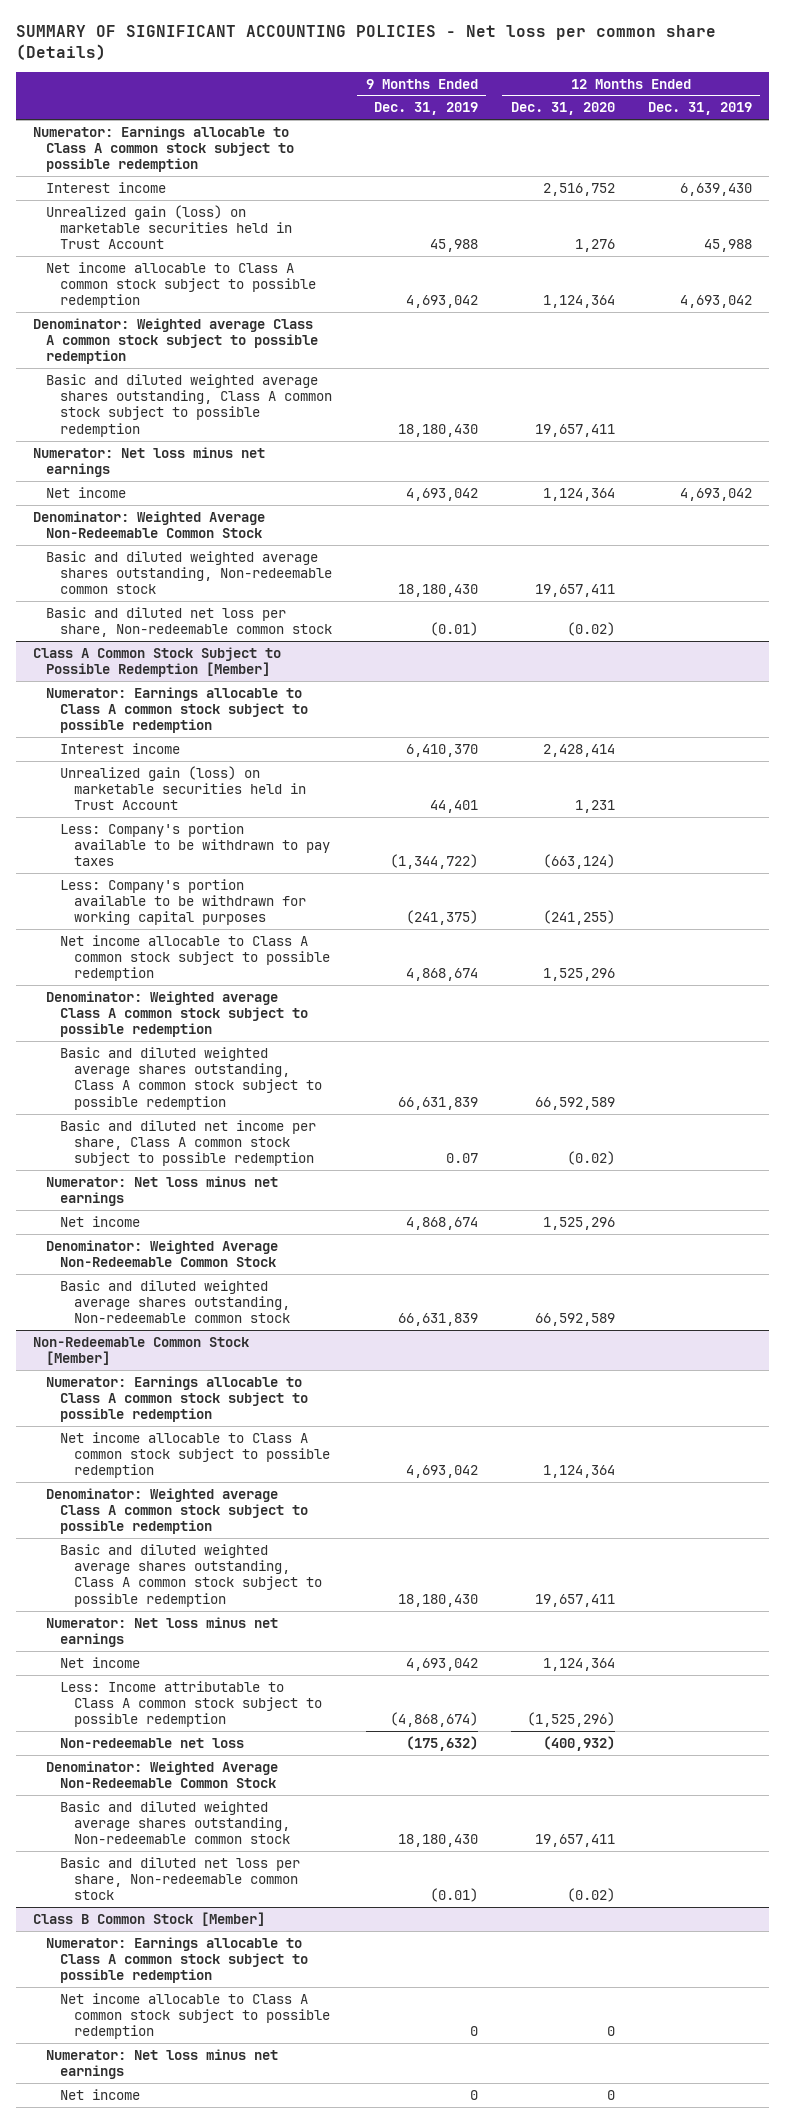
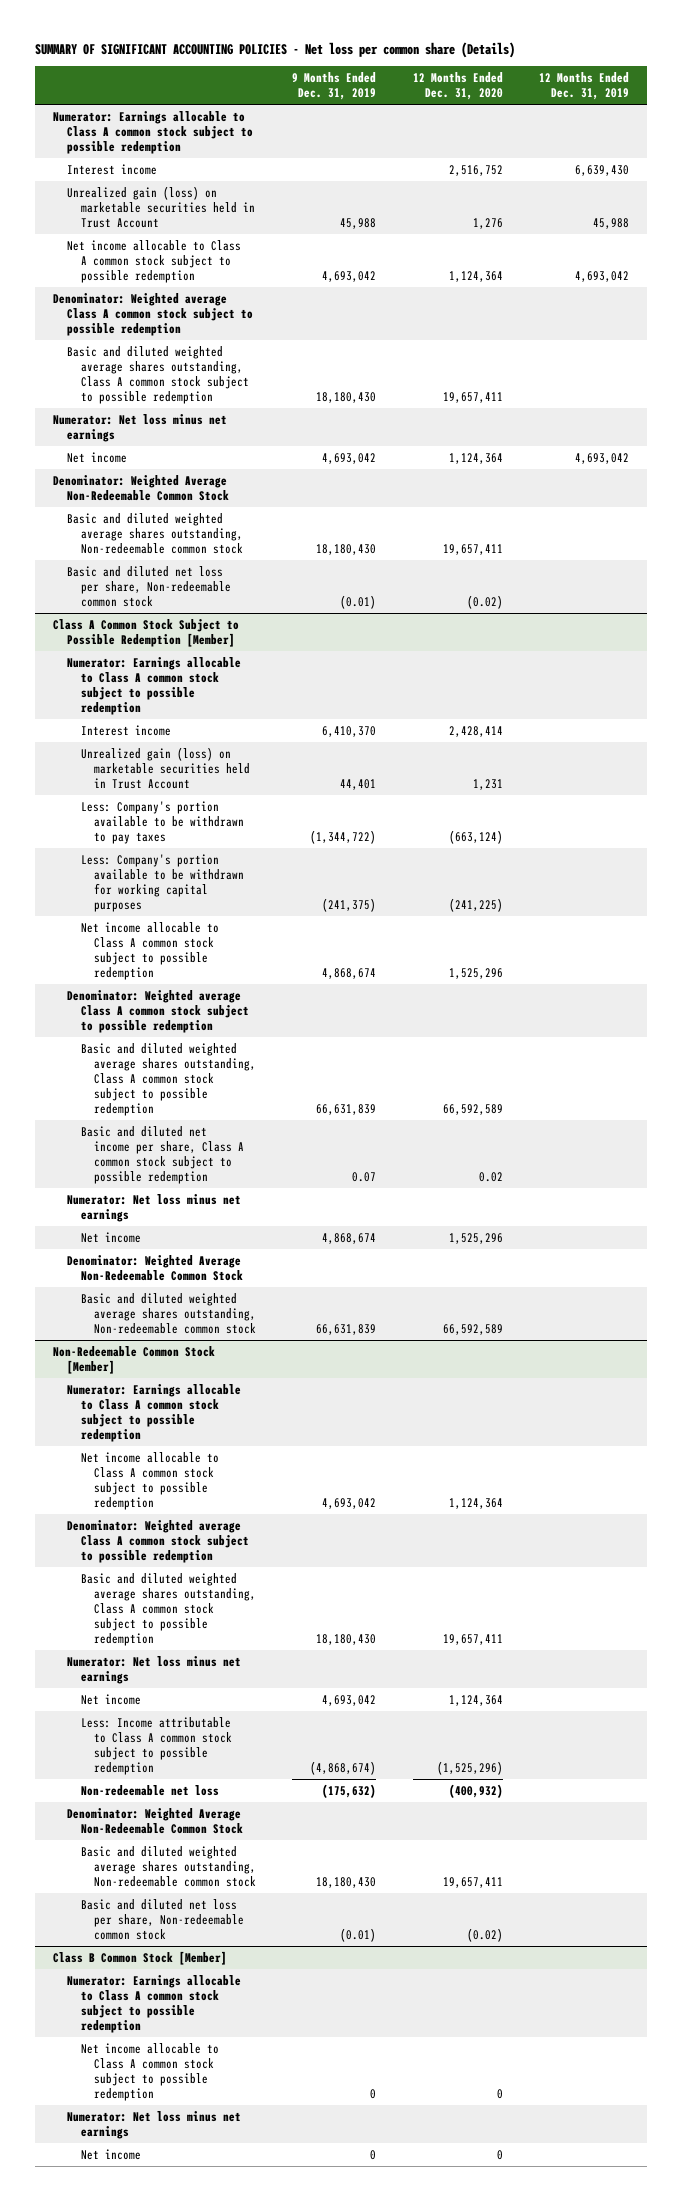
@ Class A Common Stock Subject to Possible Redemption [Member]
- Less: Company's portion available to be withdrawn for working capital purposes | (241,375) | (241,255) |
+ Less: Company's portion available to be withdrawn for working capital purposes | (241,375) | (241,225) |
- Basic and diluted net income per share, Class A common stock subject to possible redemption | 0.07 | (0.02) |
+ Basic and diluted net income per share, Class A common stock subject to possible redemption | 0.07 | 0.02 |

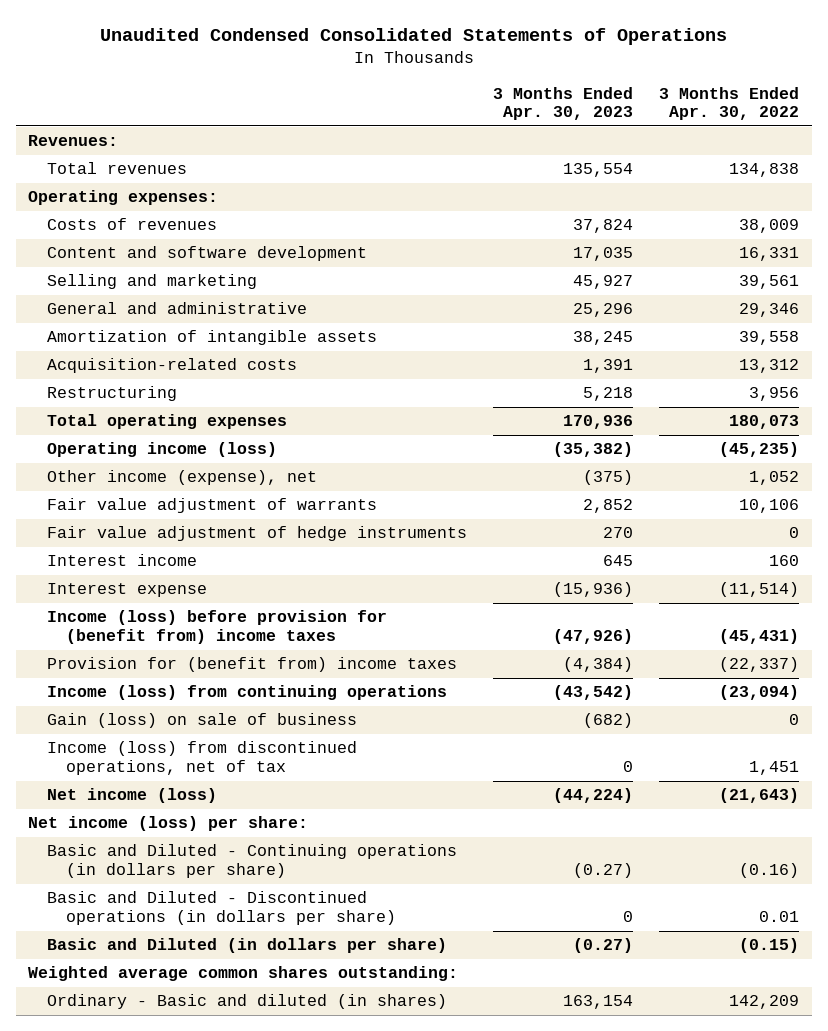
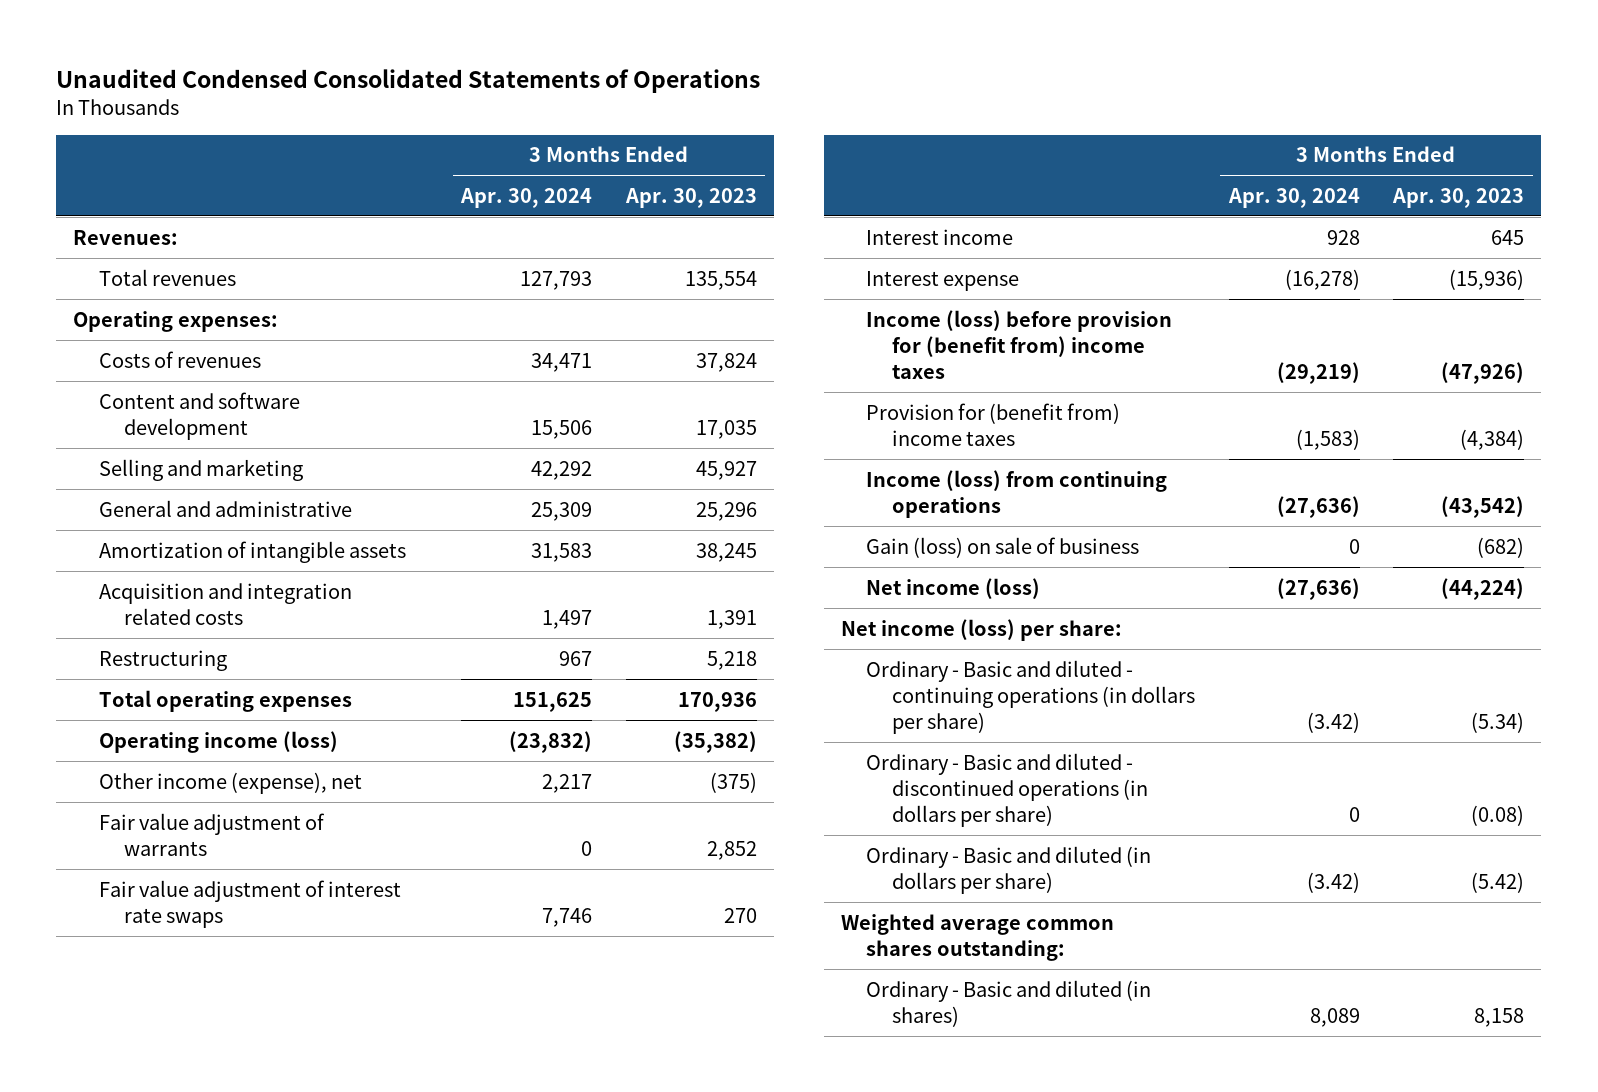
- | 3 Months Ended Apr. 30, 2023 | 3 Months Ended Apr. 30, 2022
+ | 3 Months Ended Apr. 30, 2024 | 3 Months Ended Apr. 30, 2023
- Acquisition-related costs | 1,391 | 13,312
+ Acquisition and integration related costs | 1,497 | 1,391
- Fair value adjustment of hedge instruments | 270 | 0
+ Fair value adjustment of interest rate swaps | 7,746 | 270
- Income (loss) from discontinued operations, net of tax | 0 | 1,451
- Basic and Diluted - Continuing operations (in dollars per share) | (0.27) | (0.16)
- Basic and Diluted - Discontinued operations (in dollars per share) | 0 | 0.01
- Basic and Diluted (in dollars per share) | (0.27) | (0.15)
+ Ordinary - Basic and diluted - continuing operations (in dollars per share) | (3.42) | (5.34)
+ Ordinary - Basic and diluted - discontinued operations (in dollars per share) | 0 | (0.08)
+ Ordinary - Basic and diluted (in dollars per share) | (3.42) | (5.42)
- Ordinary - Basic and diluted (in shares) | 163,154 | 142,209
+ Ordinary - Basic and diluted (in shares) | 8,089 | 8,158

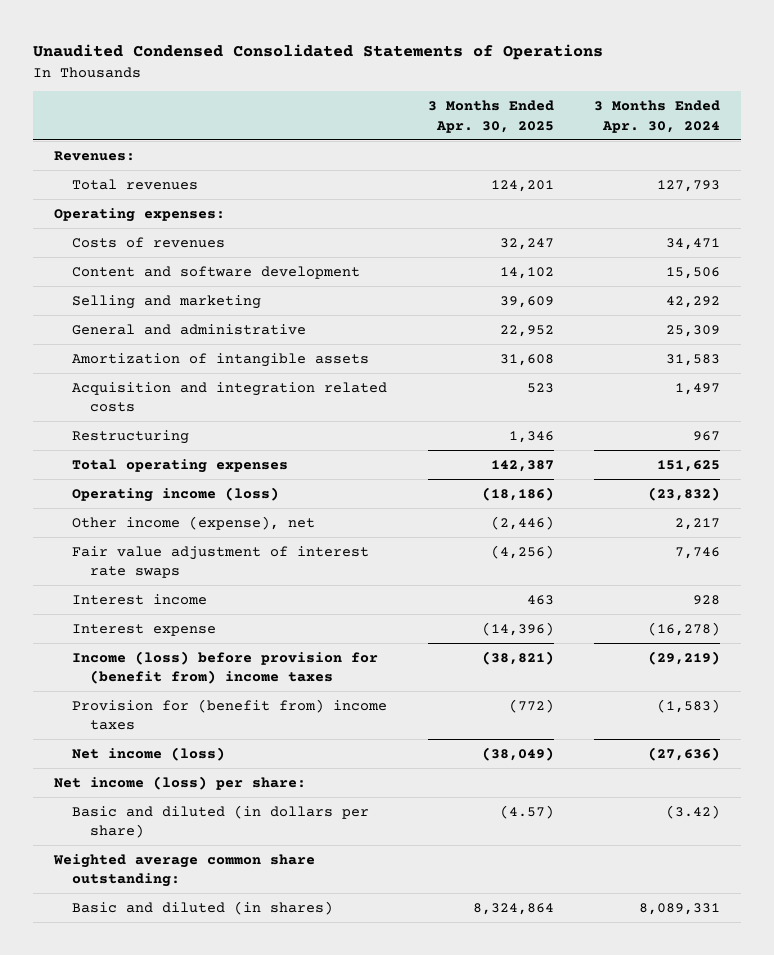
- | 3 Months Ended Apr. 30, 2024 | 3 Months Ended Apr. 30, 2023
+ | 3 Months Ended Apr. 30, 2025 | 3 Months Ended Apr. 30, 2024
- Fair value adjustment of warrants | 0 | 2,852
- Income (loss) from continuing operations | (27,636) | (43,542)
- Gain (loss) on sale of business | 0 | (682)
- Ordinary - Basic and diluted - continuing operations (in dollars per share) | (3.42) | (5.34)
- Ordinary - Basic and diluted - discontinued operations (in dollars per share) | 0 | (0.08)
- Ordinary - Basic and diluted (in dollars per share) | (3.42) | (5.42)
- Weighted average common shares outstanding:
- Ordinary - Basic and diluted (in shares) | 8,089 | 8,158
+ Basic and diluted (in dollars per share) | (4.57) | (3.42)
+ Weighted average common share outstanding:
+ Basic and diluted (in shares) | 8,324,864 | 8,089,331

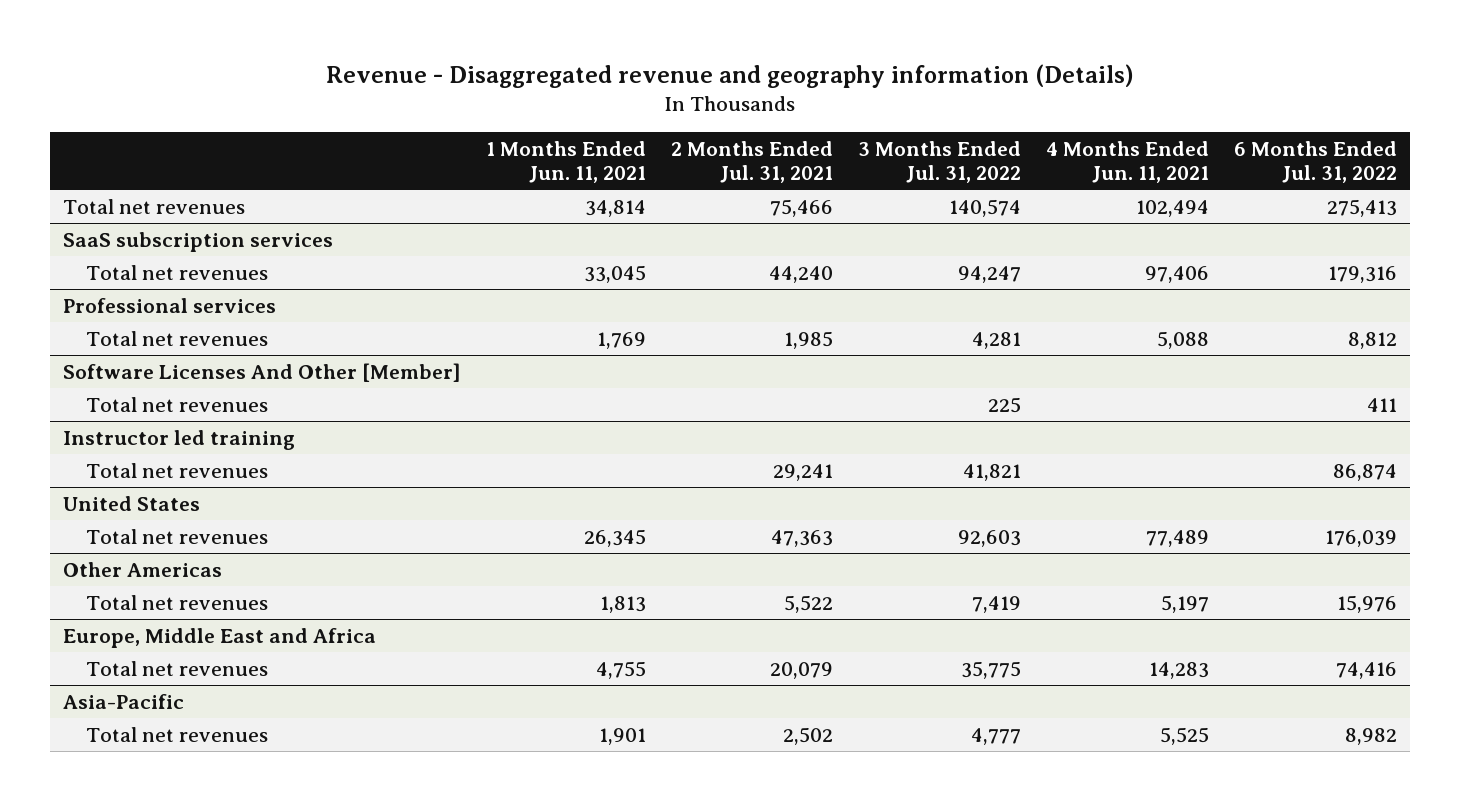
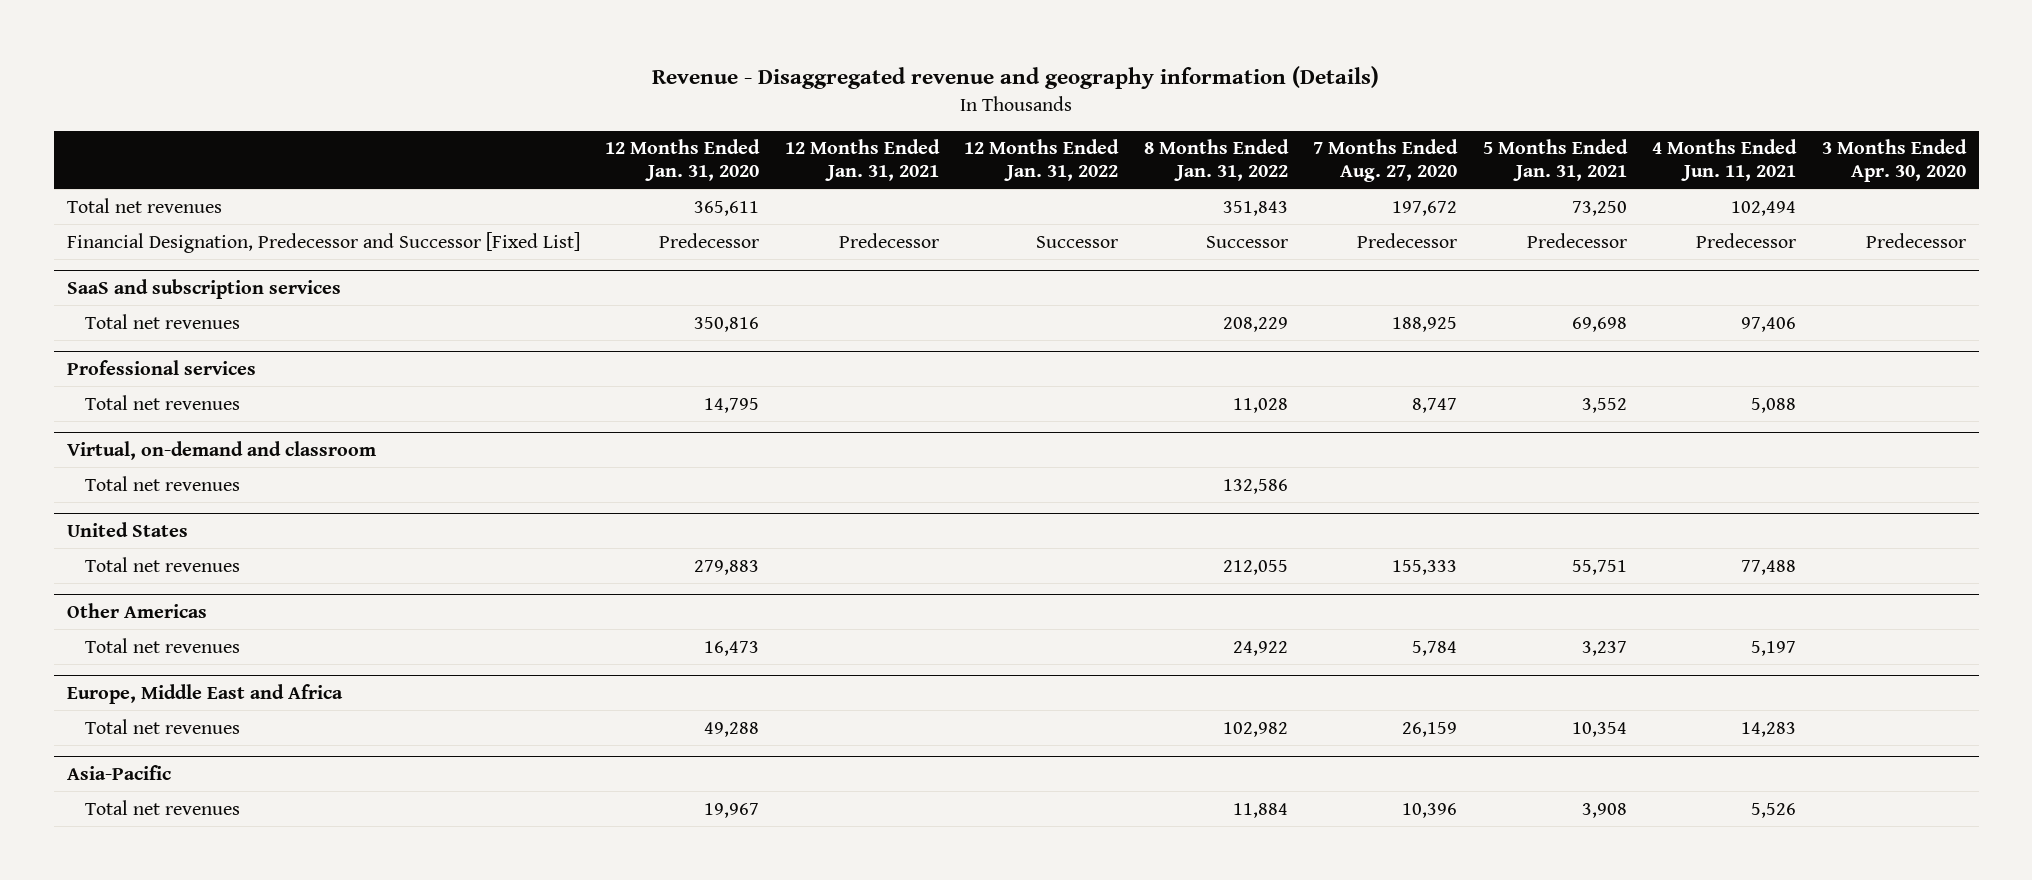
- | 1 Months Ended Jun. 11, 2021 | 2 Months Ended Jul. 31, 2021 | 3 Months Ended Jul. 31, 2022 | 4 Months Ended Jun. 11, 2021 | 6 Months Ended Jul. 31, 2022
+ | 12 Months Ended Jan. 31, 2020 | 12 Months Ended Jan. 31, 2021 | 12 Months Ended Jan. 31, 2022 | 8 Months Ended Jan. 31, 2022 | 7 Months Ended Aug. 27, 2020 | 5 Months Ended Jan. 31, 2021 | 4 Months Ended Jun. 11, 2021 | 3 Months Ended Apr. 30, 2020
- SaaS subscription services
+ Financial Designation, Predecessor and Successor [Fixed List] | Predecessor | Predecessor | Successor | Successor | Predecessor | Predecessor | Predecessor | Predecessor
+ SaaS and subscription services
- Software Licenses And Other [Member]
- Total net revenues | | | 225 | | 411
- Instructor led training
+ Virtual, on-demand and classroom
@ United States
- Total net revenues | 26,345 | 47,363 | 92,603 | 77,489 | 176,039
+ Total net revenues | 279,883 | | | 212,055 | 155,333 | 55,751 | 77,488 |
@ Asia-Pacific
- Total net revenues | 1,901 | 2,502 | 4,777 | 5,525 | 8,982
+ Total net revenues | 19,967 | | | 11,884 | 10,396 | 3,908 | 5,526 |

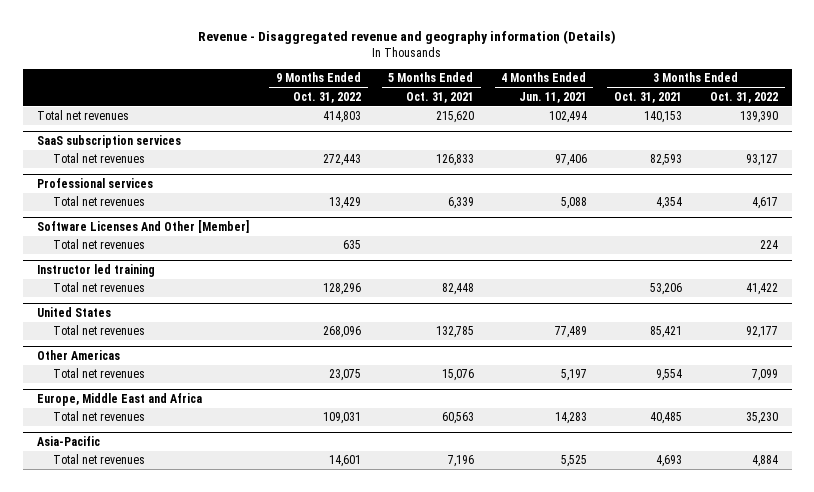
- | 12 Months Ended Jan. 31, 2020 | 12 Months Ended Jan. 31, 2021 | 12 Months Ended Jan. 31, 2022 | 8 Months Ended Jan. 31, 2022 | 7 Months Ended Aug. 27, 2020 | 5 Months Ended Jan. 31, 2021 | 4 Months Ended Jun. 11, 2021 | 3 Months Ended Apr. 30, 2020
+ | 9 Months Ended Oct. 31, 2022 | 5 Months Ended Oct. 31, 2021 | 4 Months Ended Jun. 11, 2021 | 3 Months Ended Oct. 31, 2021 | 3 Months Ended Oct. 31, 2022
- Financial Designation, Predecessor and Successor [Fixed List] | Predecessor | Predecessor | Successor | Successor | Predecessor | Predecessor | Predecessor | Predecessor
- SaaS and subscription services
+ SaaS subscription services
- Virtual, on-demand and classroom
+ Software Licenses And Other [Member]
+ Instructor led training
+ Total net revenues | 128,296 | 82,448 | | 53,206 | 41,422
@ United States
- Total net revenues | 279,883 | | | 212,055 | 155,333 | 55,751 | 77,488 |
+ Total net revenues | 268,096 | 132,785 | 77,489 | 85,421 | 92,177
@ Asia-Pacific
- Total net revenues | 19,967 | | | 11,884 | 10,396 | 3,908 | 5,526 |
+ Total net revenues | 14,601 | 7,196 | 5,525 | 4,693 | 4,884

